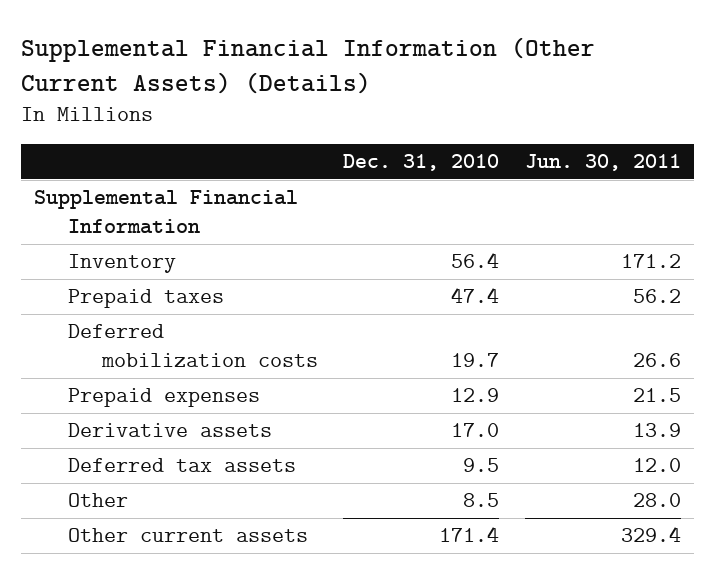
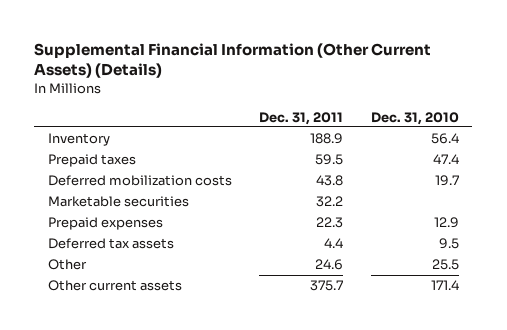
- | Dec. 31, 2010 | Jun. 30, 2011
+ | Dec. 31, 2011 | Dec. 31, 2010
- Supplemental Financial Information
+ Marketable securities | 32.2 |
- Derivative assets | 17.0 | 13.9
- Other | 8.5 | 28.0
+ Other | 24.6 | 25.5

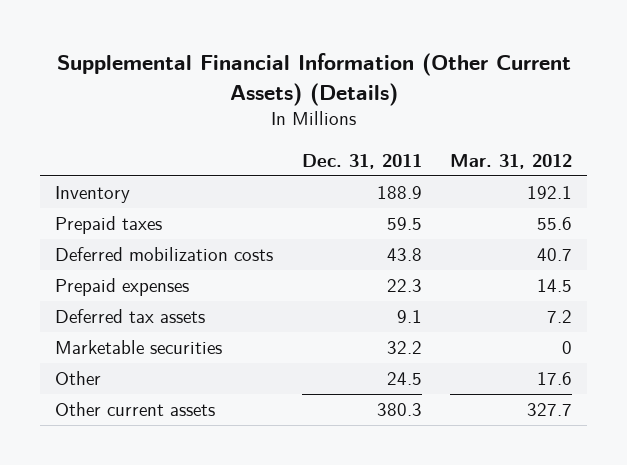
- | Dec. 31, 2011 | Dec. 31, 2010
+ | Dec. 31, 2011 | Mar. 31, 2012
- Deferred tax assets | 4.4 | 9.5
- Other | 24.6 | 25.5
- Other current assets | 375.7 | 171.4
+ Deferred tax assets | 9.1 | 7.2
moved down: Marketable securities | 32.2 | 0
+ Other | 24.5 | 17.6
+ Other current assets | 380.3 | 327.7

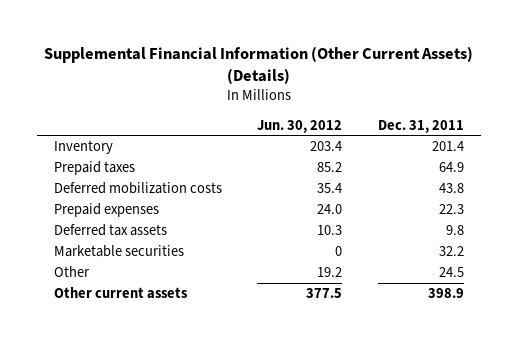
- | Dec. 31, 2011 | Mar. 31, 2012
+ | Jun. 30, 2012 | Dec. 31, 2011
- Inventory | 188.9 | 192.1
- Prepaid taxes | 59.5 | 55.6
+ Inventory | 203.4 | 201.4
+ Prepaid taxes | 85.2 | 64.9
- Deferred tax assets | 9.1 | 7.2
+ Deferred tax assets | 10.3 | 9.8
- Other current assets | 380.3 | 327.7
+ Other current assets | 377.5 | 398.9

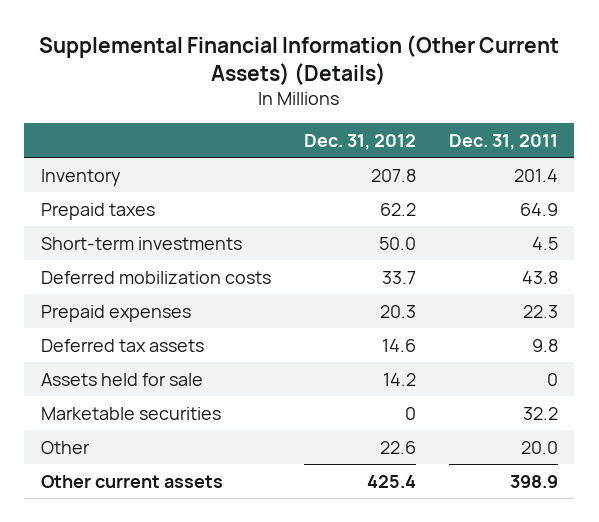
- | Jun. 30, 2012 | Dec. 31, 2011
+ | Dec. 31, 2012 | Dec. 31, 2011
+ Short-term investments | 50.0 | 4.5
+ Assets held for sale | 14.2 | 0
- Other | 19.2 | 24.5
+ Other | 22.6 | 20.0

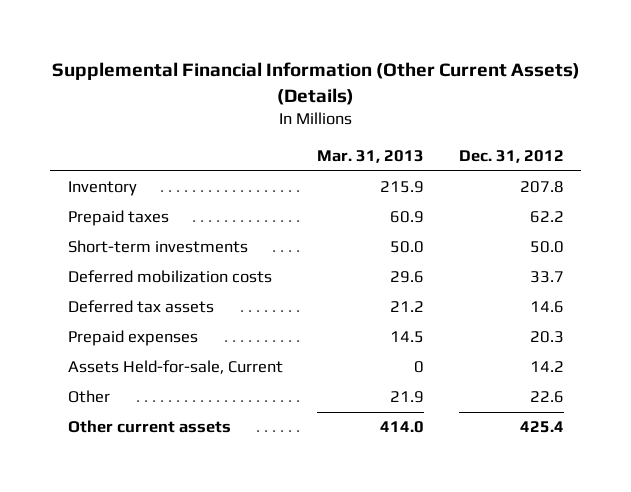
- | Dec. 31, 2012 | Dec. 31, 2011
+ | Mar. 31, 2013 | Dec. 31, 2012
- Assets held for sale | 14.2 | 0
- Marketable securities | 0 | 32.2
moved down: Prepaid expenses | 14.5 | 20.3
+ Assets Held-for-sale, Current | 0 | 14.2

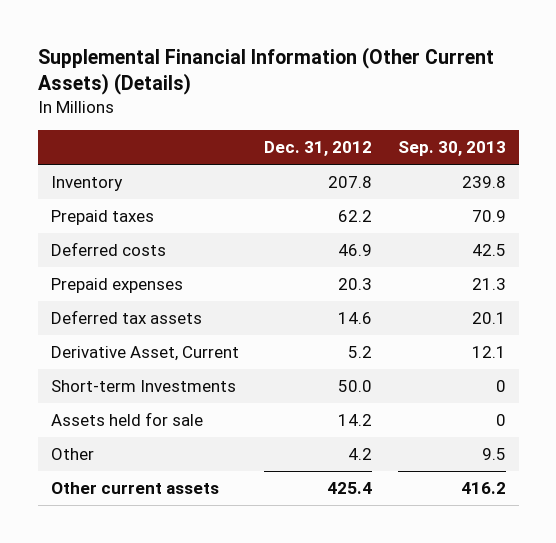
- | Mar. 31, 2013 | Dec. 31, 2012
+ | Dec. 31, 2012 | Sep. 30, 2013
- Short-term investments | 50.0 | 50.0
- Deferred mobilization costs | 29.6 | 33.7
+ Deferred costs | 46.9 | 42.5
- Assets Held-for-sale, Current | 0 | 14.2
- Other | 21.9 | 22.6
moved down: Deferred tax assets | 14.6 | 20.1
+ Derivative Asset, Current | 5.2 | 12.1
+ Short-term Investments | 50.0 | 0
+ Assets held for sale | 14.2 | 0
+ Other | 4.2 | 9.5

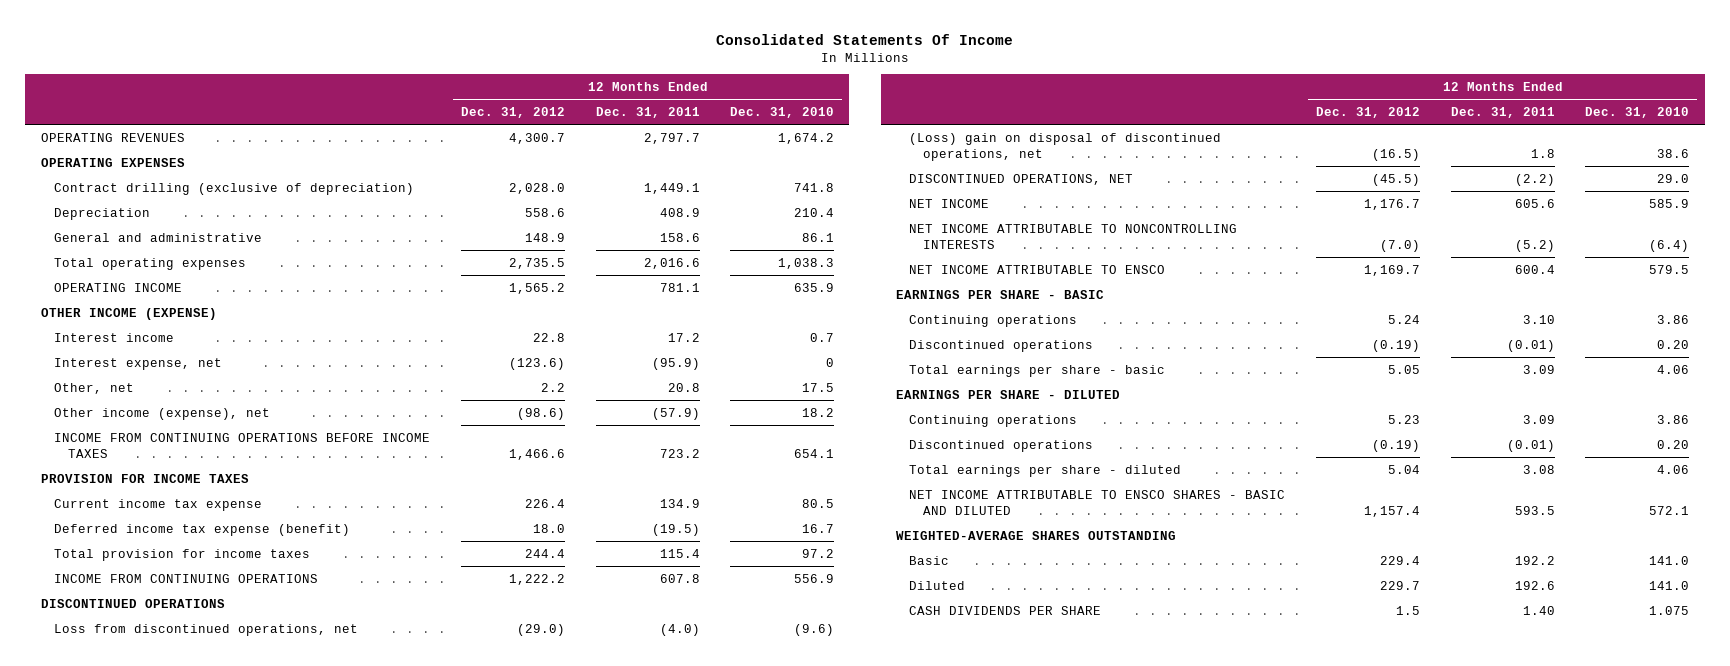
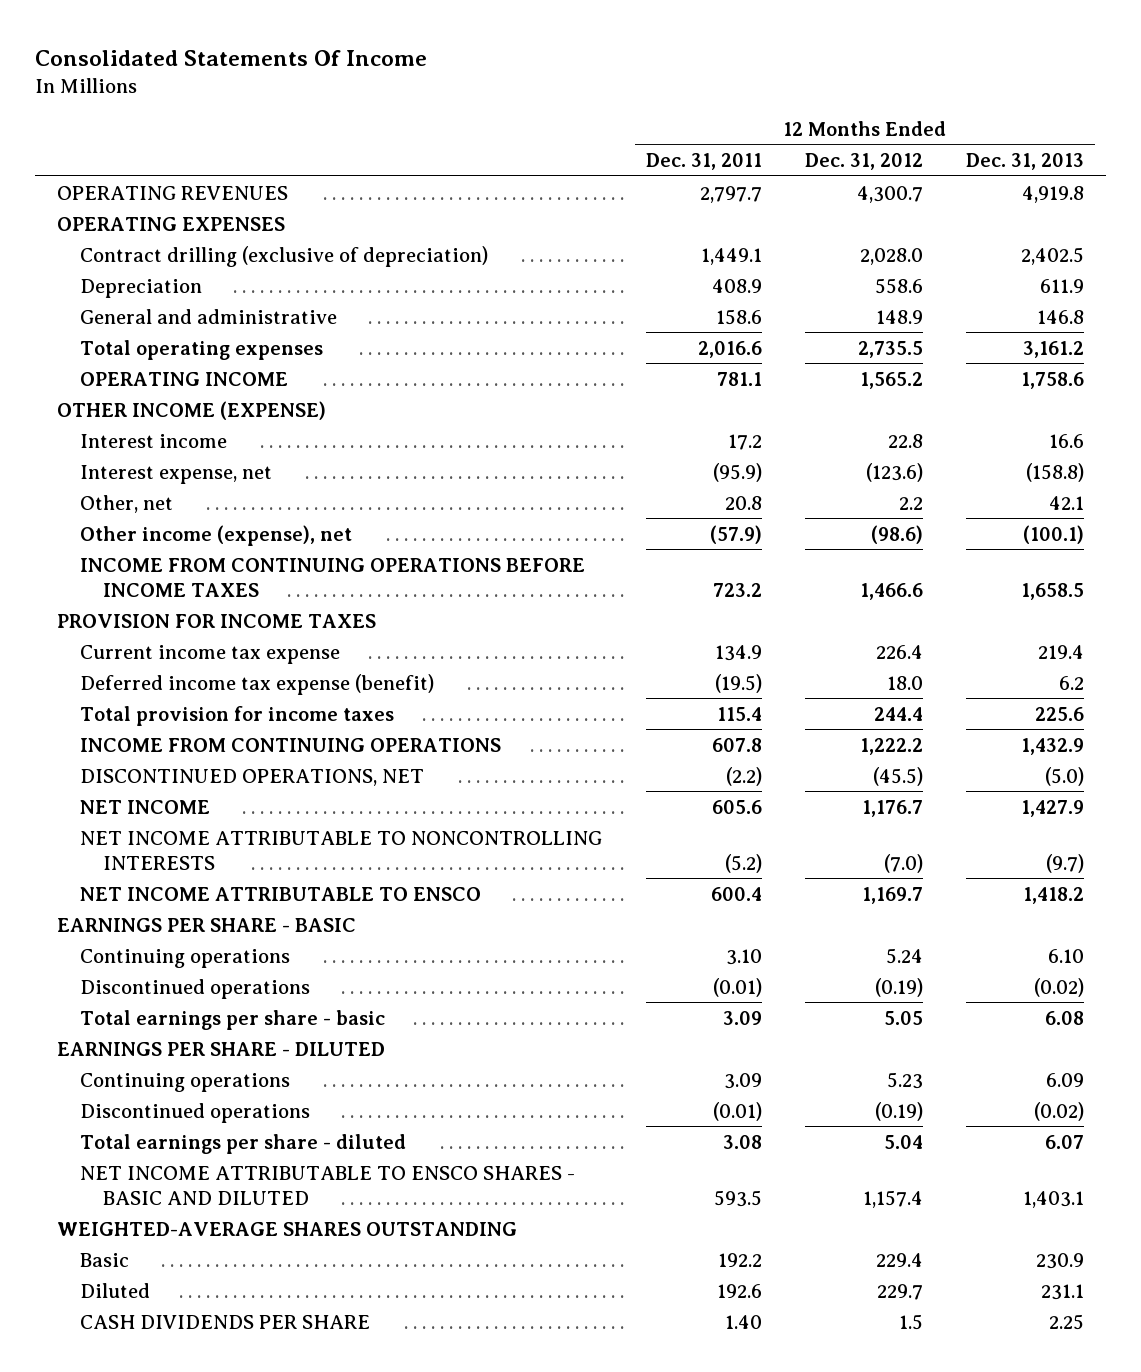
- | 12 Months Ended Dec. 31, 2012 | 12 Months Ended Dec. 31, 2011 | 12 Months Ended Dec. 31, 2010
+ | 12 Months Ended Dec. 31, 2011 | 12 Months Ended Dec. 31, 2012 | 12 Months Ended Dec. 31, 2013
- DISCONTINUED OPERATIONS
- Loss from discontinued operations, net | (29.0) | (4.0) | (9.6)
- (Loss) gain on disposal of discontinued operations, net | (16.5) | 1.8 | 38.6

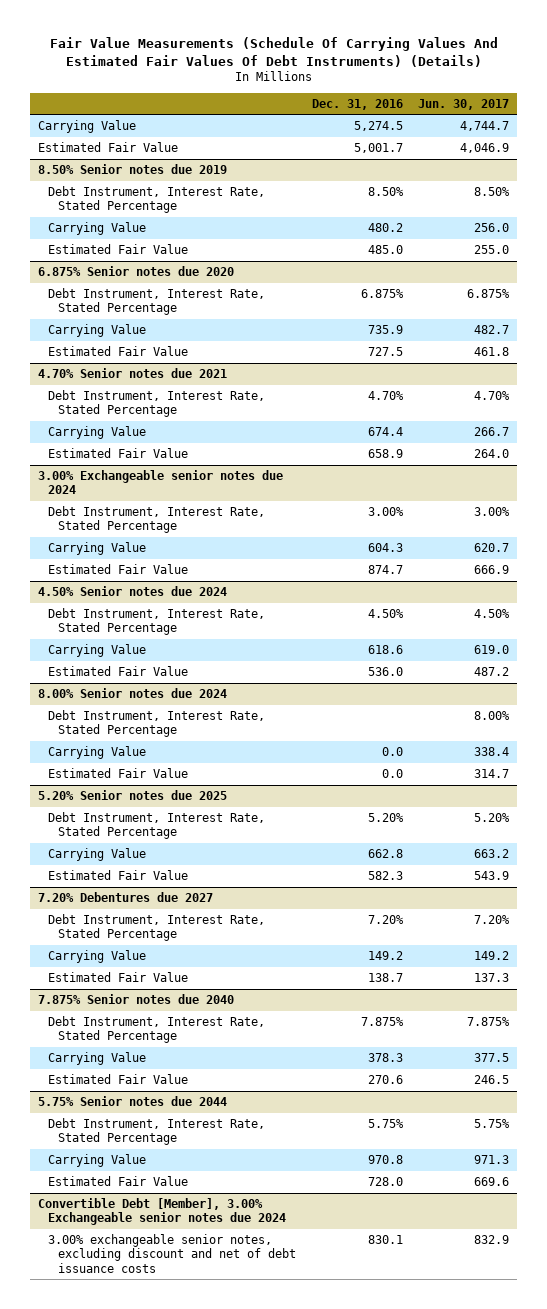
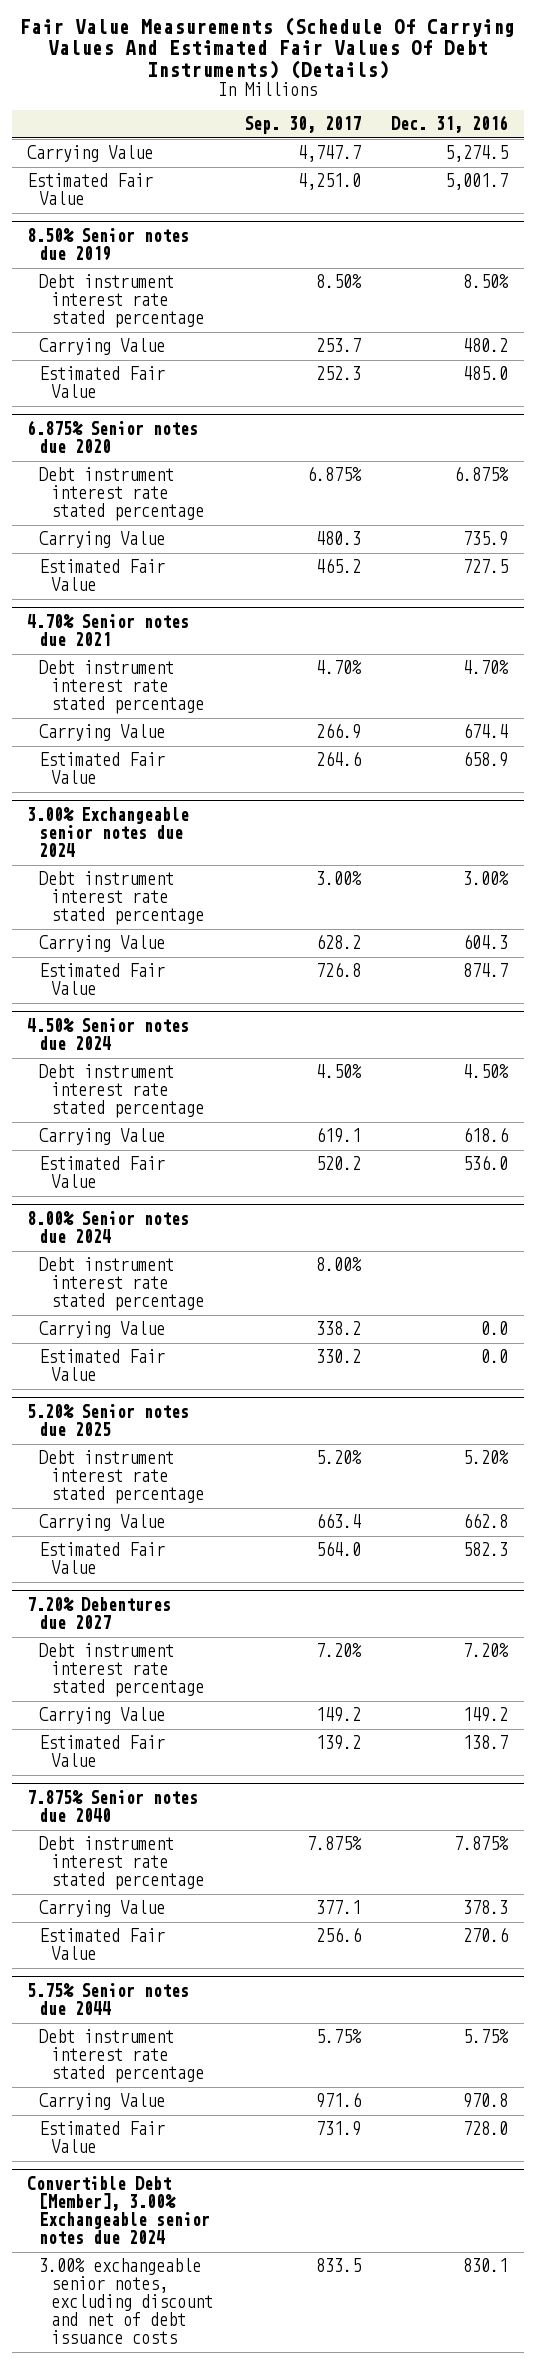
- | Dec. 31, 2016 | Jun. 30, 2017
+ | Sep. 30, 2017 | Dec. 31, 2016
@ 8.50% Senior notes due 2019
- Debt Instrument, Interest Rate, Stated Percentage | 8.50% | 8.50%
+ Debt instrument interest rate stated percentage | 8.50% | 8.50%
@ 6.875% Senior notes due 2020
- Debt Instrument, Interest Rate, Stated Percentage | 6.875% | 6.875%
+ Debt instrument interest rate stated percentage | 6.875% | 6.875%
@ 4.70% Senior notes due 2021
- Debt Instrument, Interest Rate, Stated Percentage | 4.70% | 4.70%
+ Debt instrument interest rate stated percentage | 4.70% | 4.70%
@ 3.00% Exchangeable senior notes due 2024
- Debt Instrument, Interest Rate, Stated Percentage | 3.00% | 3.00%
+ Debt instrument interest rate stated percentage | 3.00% | 3.00%
@ 4.50% Senior notes due 2024
- Debt Instrument, Interest Rate, Stated Percentage | 4.50% | 4.50%
+ Debt instrument interest rate stated percentage | 4.50% | 4.50%
@ 8.00% Senior notes due 2024
- Debt Instrument, Interest Rate, Stated Percentage | | 8.00%
+ Debt instrument interest rate stated percentage | 8.00% |
@ 5.20% Senior notes due 2025
- Debt Instrument, Interest Rate, Stated Percentage | 5.20% | 5.20%
+ Debt instrument interest rate stated percentage | 5.20% | 5.20%
@ 7.20% Debentures due 2027
- Debt Instrument, Interest Rate, Stated Percentage | 7.20% | 7.20%
+ Debt instrument interest rate stated percentage | 7.20% | 7.20%
@ 7.875% Senior notes due 2040
- Debt Instrument, Interest Rate, Stated Percentage | 7.875% | 7.875%
+ Debt instrument interest rate stated percentage | 7.875% | 7.875%
@ 5.75% Senior notes due 2044
- Debt Instrument, Interest Rate, Stated Percentage | 5.75% | 5.75%
+ Debt instrument interest rate stated percentage | 5.75% | 5.75%

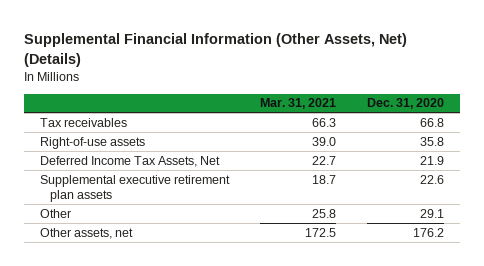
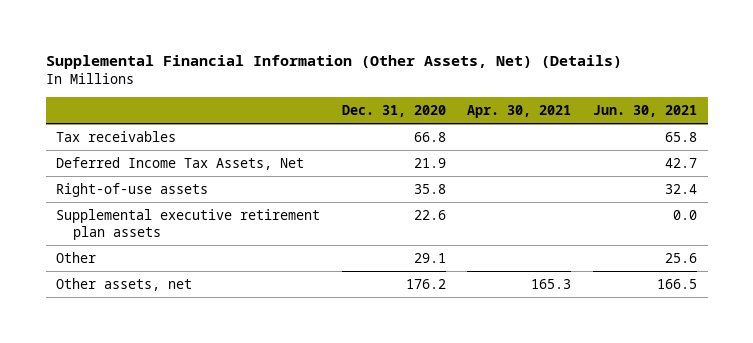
- | Mar. 31, 2021 | Dec. 31, 2020
+ | Dec. 31, 2020 | Apr. 30, 2021 | Jun. 30, 2021
moved down: Right-of-use assets | 35.8 | | 32.4

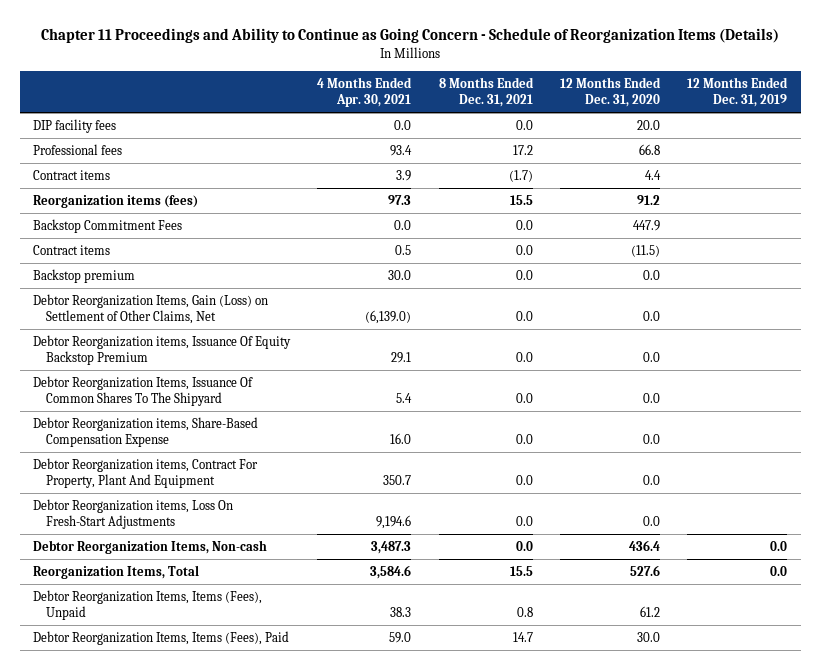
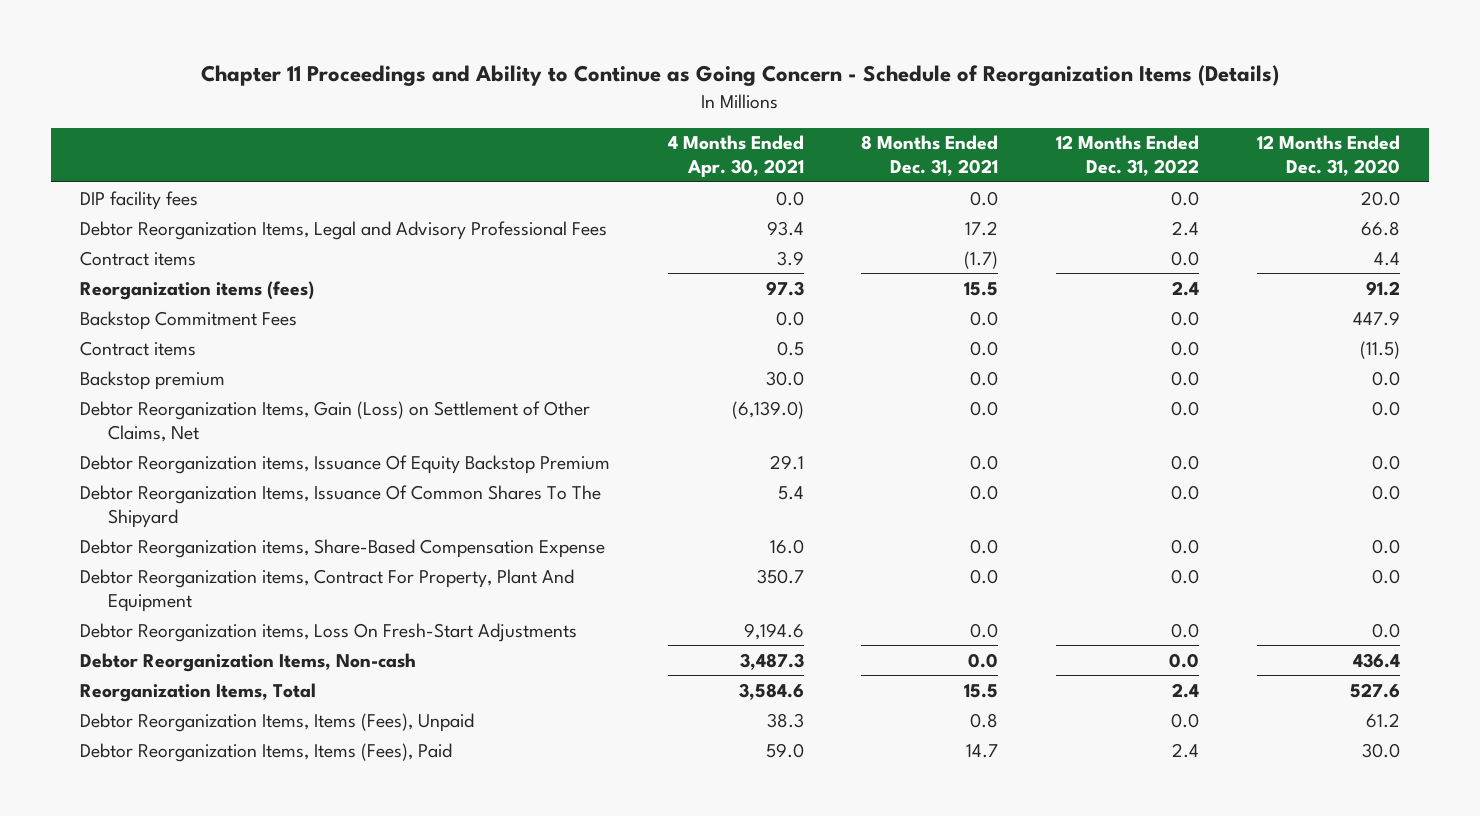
- | 4 Months Ended Apr. 30, 2021 | 8 Months Ended Dec. 31, 2021 | 12 Months Ended Dec. 31, 2020 | 12 Months Ended Dec. 31, 2019
+ | 4 Months Ended Apr. 30, 2021 | 8 Months Ended Dec. 31, 2021 | 12 Months Ended Dec. 31, 2022 | 12 Months Ended Dec. 31, 2020
- Professional fees | 93.4 | 17.2 | 66.8 |
+ Debtor Reorganization Items, Legal and Advisory Professional Fees | 93.4 | 17.2 | 2.4 | 66.8

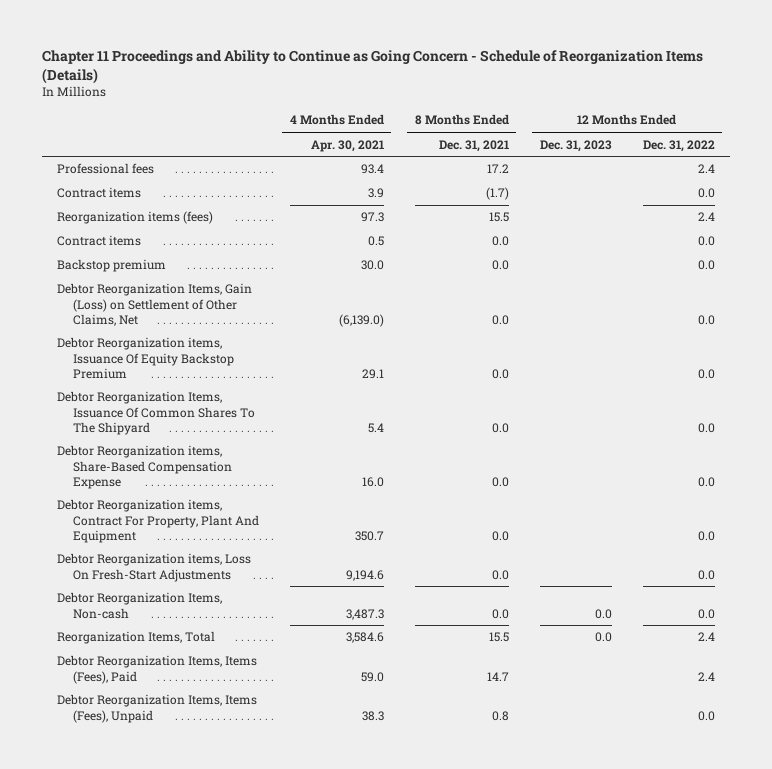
- | 4 Months Ended Apr. 30, 2021 | 8 Months Ended Dec. 31, 2021 | 12 Months Ended Dec. 31, 2022 | 12 Months Ended Dec. 31, 2020
+ | 4 Months Ended Apr. 30, 2021 | 8 Months Ended Dec. 31, 2021 | 12 Months Ended Dec. 31, 2023 | 12 Months Ended Dec. 31, 2022
- DIP facility fees | 0.0 | 0.0 | 0.0 | 20.0
- Debtor Reorganization Items, Legal and Advisory Professional Fees | 93.4 | 17.2 | 2.4 | 66.8
+ Professional fees | 93.4 | 17.2 | | 2.4
- Backstop Commitment Fees | 0.0 | 0.0 | 0.0 | 447.9
moved down: Debtor Reorganization Items, Items (Fees), Unpaid | 38.3 | 0.8 | | 0.0

